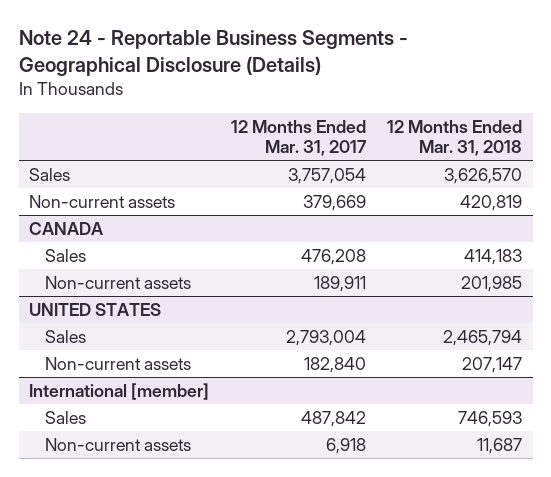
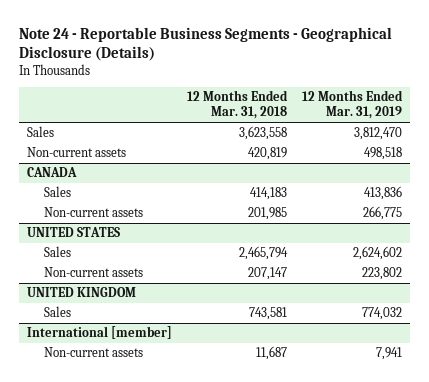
- | 12 Months Ended Mar. 31, 2017 | 12 Months Ended Mar. 31, 2018
+ | 12 Months Ended Mar. 31, 2018 | 12 Months Ended Mar. 31, 2019
- Sales | 3,757,054 | 3,626,570
+ Sales | 3,623,558 | 3,812,470
+ UNITED KINGDOM
+ Sales | 743,581 | 774,032
@ International [member]
- Sales | 487,842 | 746,593

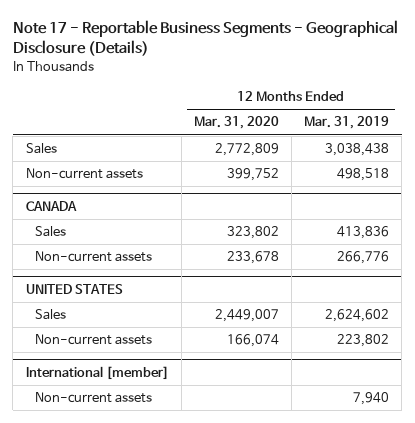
- Note 24 - Reportable Business Segments - Geographical Disclosure (Details)
+ Note 17 - Reportable Business Segments - Geographical Disclosure (Details)
- | 12 Months Ended Mar. 31, 2018 | 12 Months Ended Mar. 31, 2019
+ | 12 Months Ended Mar. 31, 2020 | 12 Months Ended Mar. 31, 2019
- Sales | 3,623,558 | 3,812,470
+ Sales | 2,772,809 | 3,038,438
@ CANADA
- Non-current assets | 201,985 | 266,775
+ Non-current assets | 233,678 | 266,776
- UNITED KINGDOM
- Sales | 743,581 | 774,032
@ International [member]
- Non-current assets | 11,687 | 7,941
+ Non-current assets | | 7,940

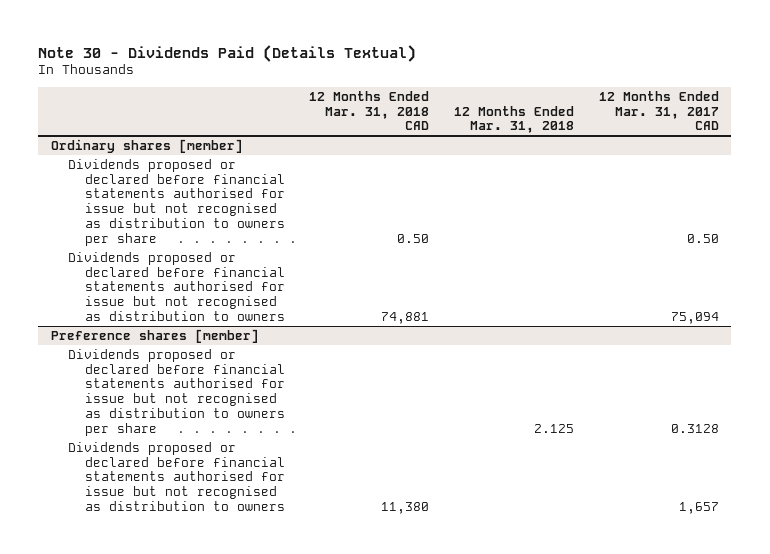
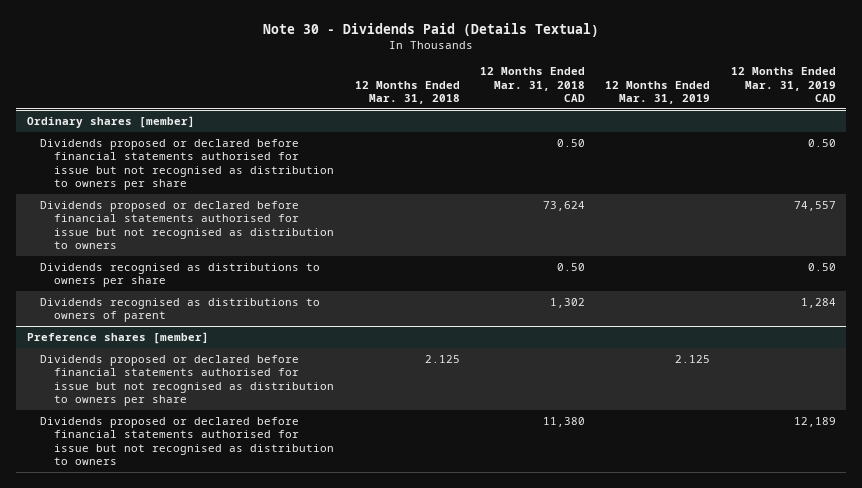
- | 12 Months Ended Mar. 31, 2018 CAD | 12 Months Ended Mar. 31, 2018 | 12 Months Ended Mar. 31, 2017 CAD
+ | 12 Months Ended Mar. 31, 2018 | 12 Months Ended Mar. 31, 2018 CAD | 12 Months Ended Mar. 31, 2019 | 12 Months Ended Mar. 31, 2019 CAD
@ Ordinary shares [member]
- Dividends proposed or declared before financial statements authorised for issue but not recognised as distribution to owners | 74,881 | | 75,094
+ Dividends proposed or declared before financial statements authorised for issue but not recognised as distribution to owners | | 73,624 | | 74,557
+ Dividends recognised as distributions to owners per share | | 0.50 | | 0.50
+ Dividends recognised as distributions to owners of parent | | 1,302 | | 1,284

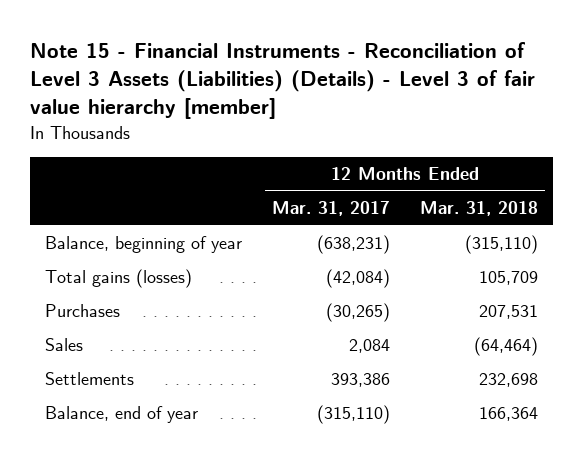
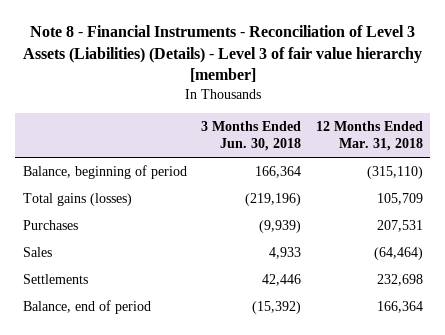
- Note 15 - Financial Instruments - Reconciliation of Level 3 Assets (Liabilities) (Details) - Level 3 of fair value hierarchy [member]
+ Note 8 - Financial Instruments - Reconciliation of Level 3 Assets (Liabilities) (Details) - Level 3 of fair value hierarchy [member]
- | 12 Months Ended Mar. 31, 2017 | 12 Months Ended Mar. 31, 2018
+ | 3 Months Ended Jun. 30, 2018 | 12 Months Ended Mar. 31, 2018
- Balance, beginning of year | (638,231) | (315,110)
+ Balance, beginning of period | 166,364 | (315,110)
- Balance, end of year | (315,110) | 166,364
+ Balance, end of period | (15,392) | 166,364

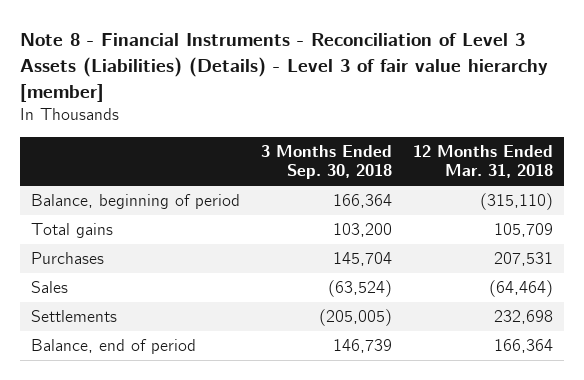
- | 3 Months Ended Jun. 30, 2018 | 12 Months Ended Mar. 31, 2018
+ | 3 Months Ended Sep. 30, 2018 | 12 Months Ended Mar. 31, 2018
- Total gains (losses) | (219,196) | 105,709
+ Total gains | 103,200 | 105,709

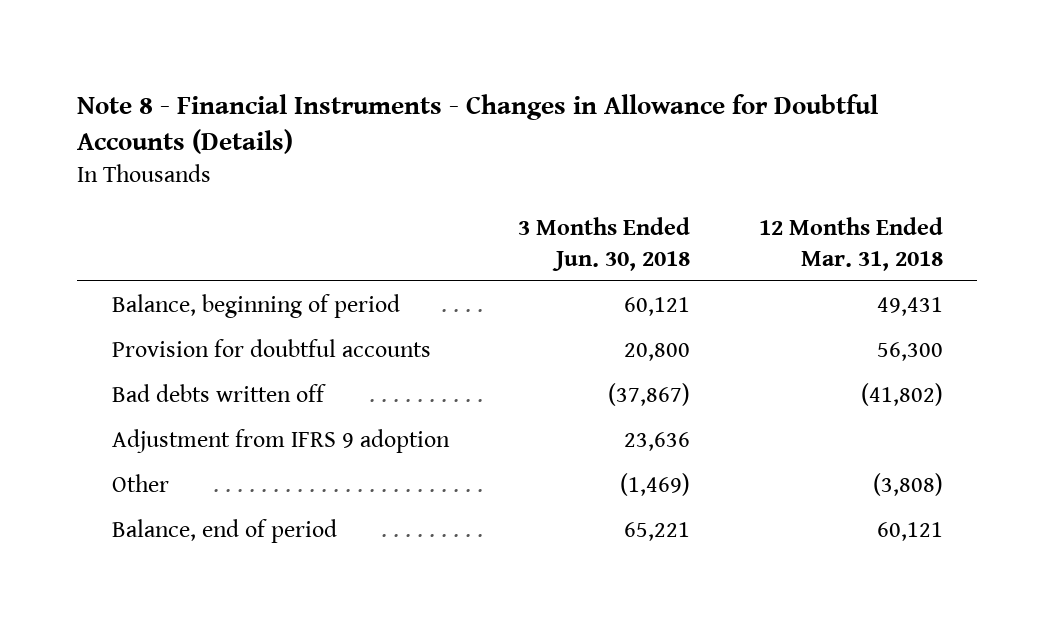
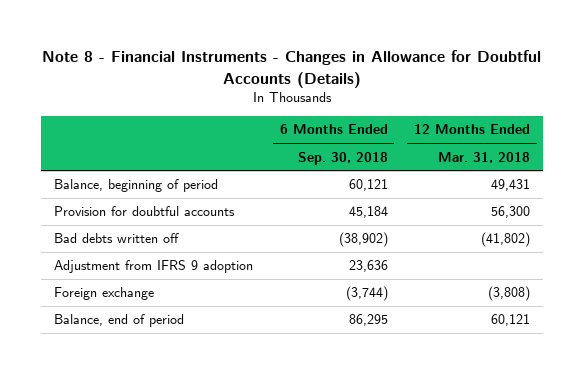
- | 3 Months Ended Jun. 30, 2018 | 12 Months Ended Mar. 31, 2018
+ | 6 Months Ended Sep. 30, 2018 | 12 Months Ended Mar. 31, 2018
- Other | (1,469) | (3,808)
+ Foreign exchange | (3,744) | (3,808)

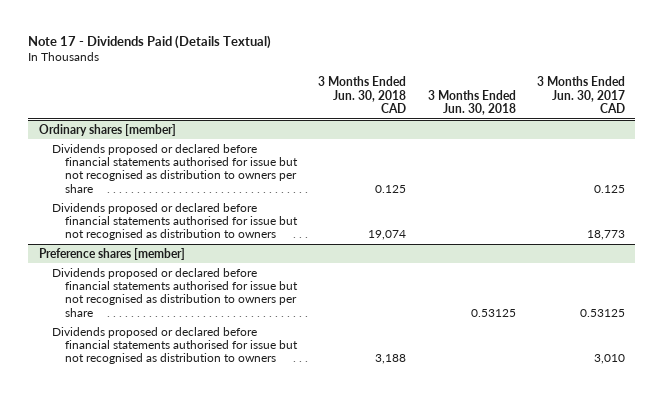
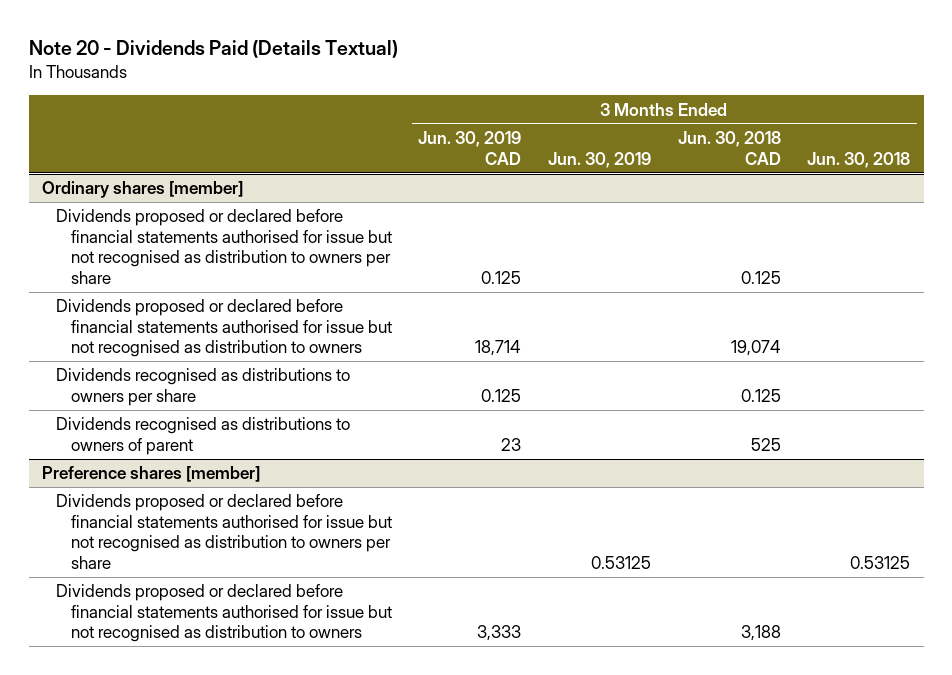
- Note 17 - Dividends Paid (Details Textual)
+ Note 20 - Dividends Paid (Details Textual)
- | 3 Months Ended Jun. 30, 2018 CAD | 3 Months Ended Jun. 30, 2018 | 3 Months Ended Jun. 30, 2017 CAD
+ | 3 Months Ended Jun. 30, 2019 CAD | 3 Months Ended Jun. 30, 2019 | 3 Months Ended Jun. 30, 2018 CAD | 3 Months Ended Jun. 30, 2018
@ Ordinary shares [member]
+ Dividends recognised as distributions to owners per share | 0.125 | | 0.125 |
+ Dividends recognised as distributions to owners of parent | 23 | | 525 |

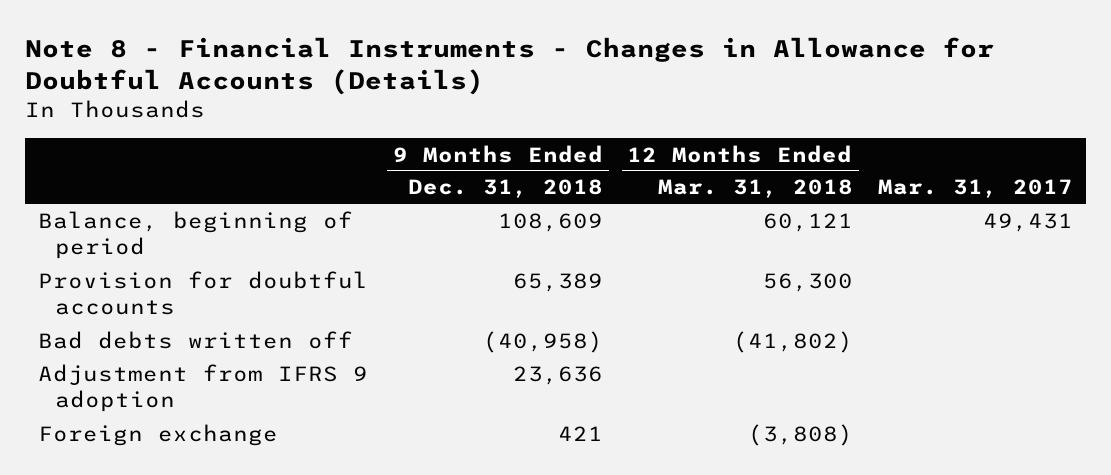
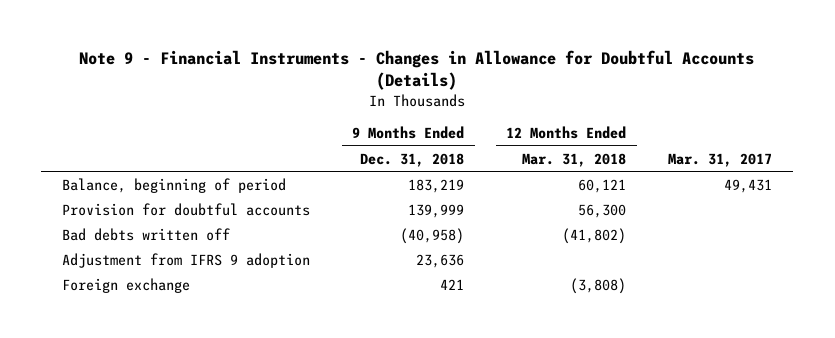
- Note 8 - Financial Instruments - Changes in Allowance for Doubtful Accounts (Details)
+ Note 9 - Financial Instruments - Changes in Allowance for Doubtful Accounts (Details)
- Balance, beginning of period | 108,609 | 60,121 | 49,431
- Provision for doubtful accounts | 65,389 | 56,300 |
+ Balance, beginning of period | 183,219 | 60,121 | 49,431
+ Provision for doubtful accounts | 139,999 | 56,300 |

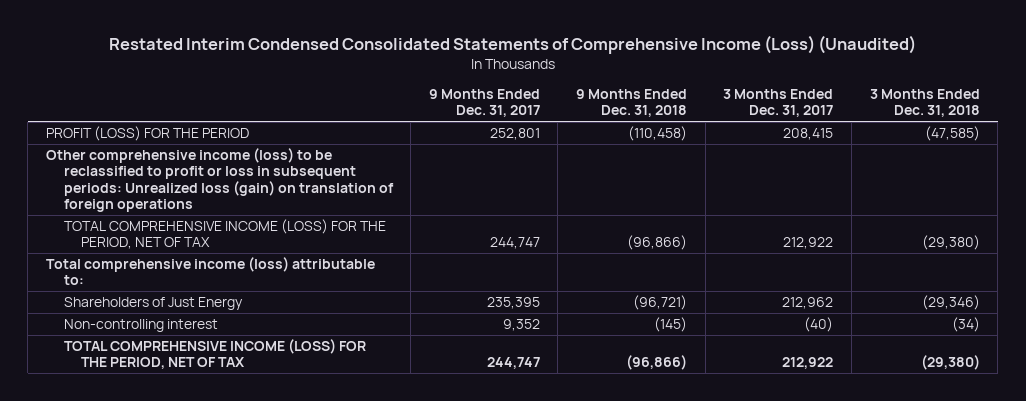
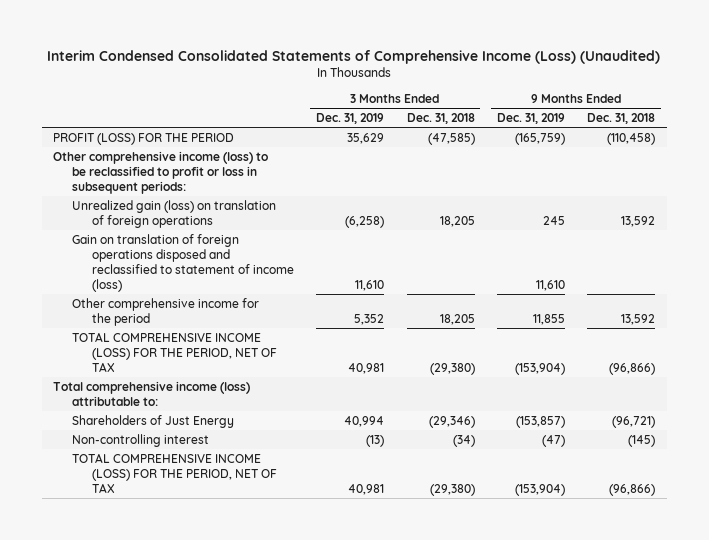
- Restated Interim Condensed Consolidated Statements of Comprehensive Income (Loss) (Unaudited)
+ Interim Condensed Consolidated Statements of Comprehensive Income (Loss) (Unaudited)
- | 9 Months Ended Dec. 31, 2017 | 9 Months Ended Dec. 31, 2018 | 3 Months Ended Dec. 31, 2017 | 3 Months Ended Dec. 31, 2018
+ | 3 Months Ended Dec. 31, 2019 | 3 Months Ended Dec. 31, 2018 | 9 Months Ended Dec. 31, 2019 | 9 Months Ended Dec. 31, 2018
- Other comprehensive income (loss) to be reclassified to profit or loss in subsequent periods: Unrealized loss (gain) on translation of foreign operations
+ Other comprehensive income (loss) to be reclassified to profit or loss in subsequent periods:
+ Unrealized gain (loss) on translation of foreign operations | (6,258) | 18,205 | 245 | 13,592
+ Gain on translation of foreign operations disposed and reclassified to statement of income (loss) | 11,610 | | 11,610 |
+ Other comprehensive income for the period | 5,352 | 18,205 | 11,855 | 13,592

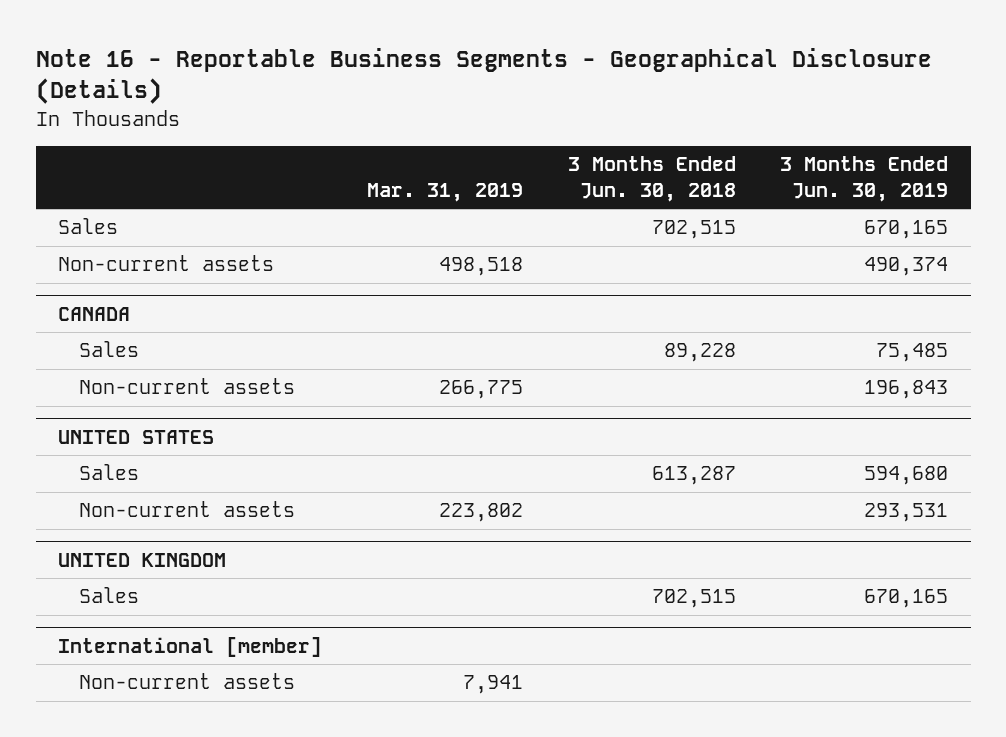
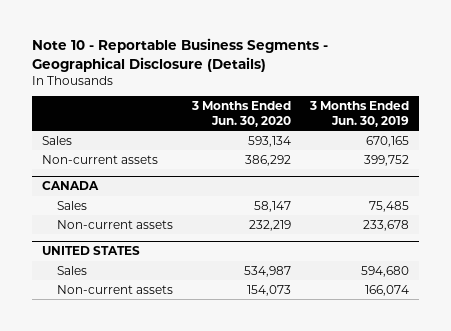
- Note 16 - Reportable Business Segments - Geographical Disclosure (Details)
+ Note 10 - Reportable Business Segments - Geographical Disclosure (Details)
- | Mar. 31, 2019 | 3 Months Ended Jun. 30, 2018 | 3 Months Ended Jun. 30, 2019
+ | 3 Months Ended Jun. 30, 2020 | 3 Months Ended Jun. 30, 2019
- Non-current assets | 498,518 | | 490,374
+ Non-current assets | 386,292 | 399,752
@ CANADA
- Non-current assets | 266,775 | | 196,843
+ Non-current assets | 232,219 | 233,678
@ UNITED STATES
- Non-current assets | 223,802 | | 293,531
- UNITED KINGDOM
- Sales | | 702,515 | 670,165
- International [member]
- Non-current assets | 7,941 | |
@ UNITED STATES
+ Non-current assets | 154,073 | 166,074

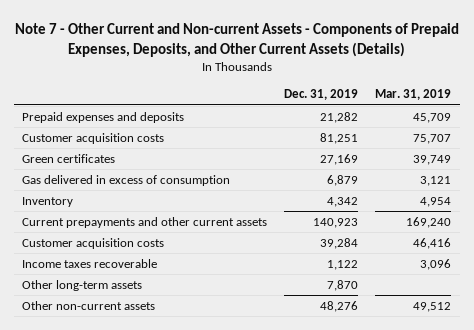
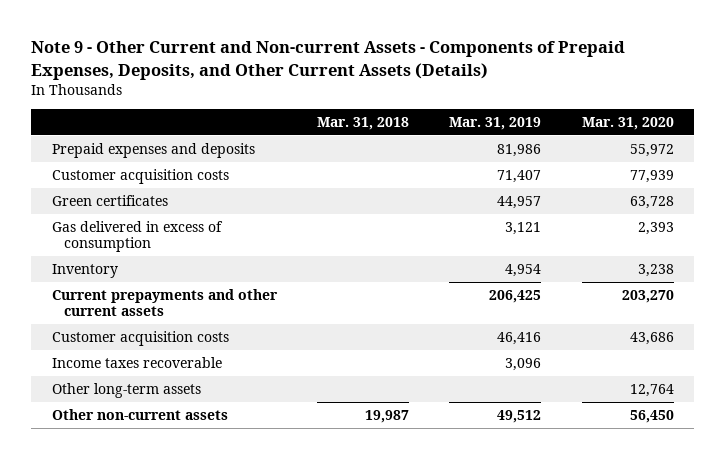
- Note 7 - Other Current and Non-current Assets - Components of Prepaid Expenses, Deposits, and Other Current Assets (Details)
+ Note 9 - Other Current and Non-current Assets - Components of Prepaid Expenses, Deposits, and Other Current Assets (Details)
- | Dec. 31, 2019 | Mar. 31, 2019
+ | Mar. 31, 2018 | Mar. 31, 2019 | Mar. 31, 2020
- Prepaid expenses and deposits | 21,282 | 45,709
- Customer acquisition costs | 81,251 | 75,707
- Green certificates | 27,169 | 39,749
+ Prepaid expenses and deposits | | 81,986 | 55,972
+ Customer acquisition costs | | 71,407 | 77,939
+ Green certificates | | 44,957 | 63,728
- Current prepayments and other current assets | 140,923 | 169,240
+ Current prepayments and other current assets | | 206,425 | 203,270

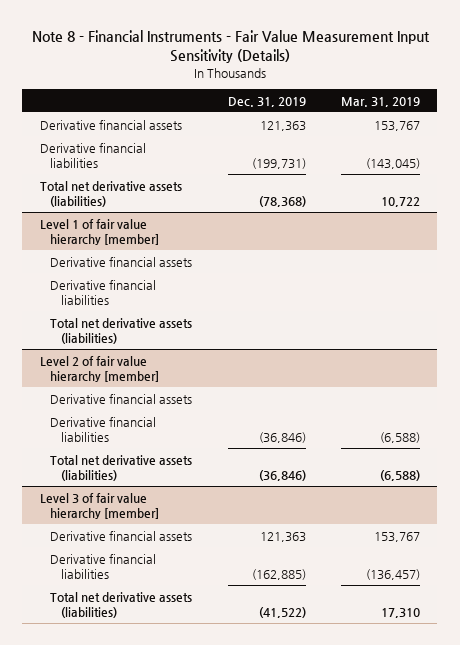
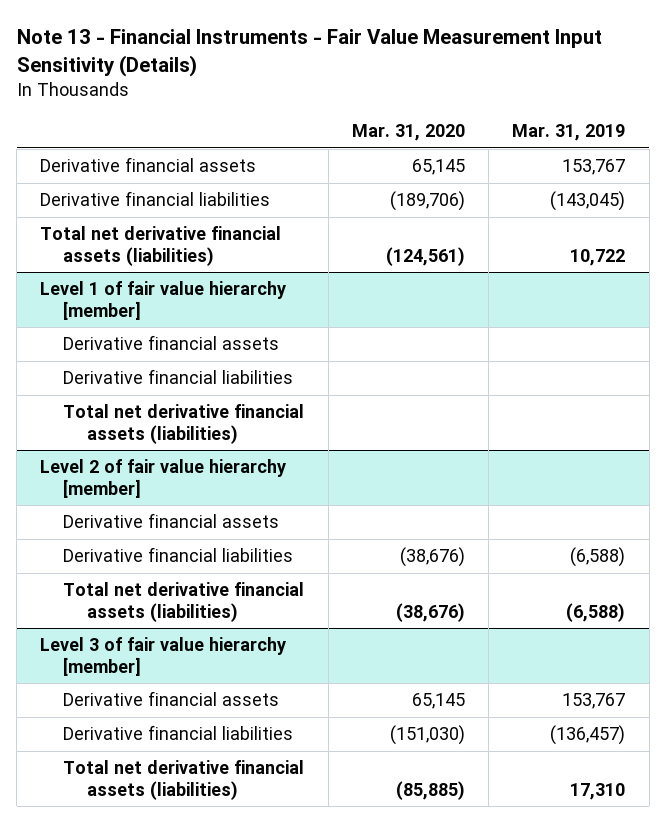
- Note 8 - Financial Instruments - Fair Value Measurement Input Sensitivity (Details)
+ Note 13 - Financial Instruments - Fair Value Measurement Input Sensitivity (Details)
- | Dec. 31, 2019 | Mar. 31, 2019
+ | Mar. 31, 2020 | Mar. 31, 2019
- Total net derivative assets (liabilities) | (78,368) | 10,722
+ Total net derivative financial assets (liabilities) | (124,561) | 10,722
@ Level 1 of fair value hierarchy [member]
- Total net derivative assets (liabilities)
+ Total net derivative financial assets (liabilities)
@ Level 2 of fair value hierarchy [member]
- Total net derivative assets (liabilities) | (36,846) | (6,588)
+ Total net derivative financial assets (liabilities) | (38,676) | (6,588)
@ Level 3 of fair value hierarchy [member]
- Total net derivative assets (liabilities) | (41,522) | 17,310
+ Total net derivative financial assets (liabilities) | (85,885) | 17,310

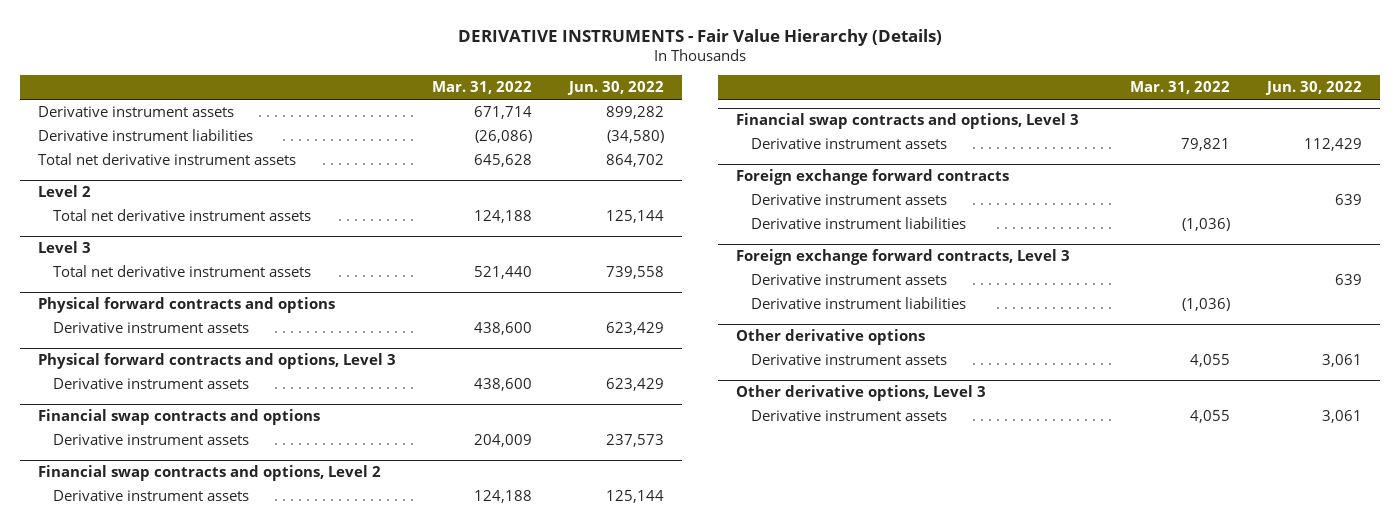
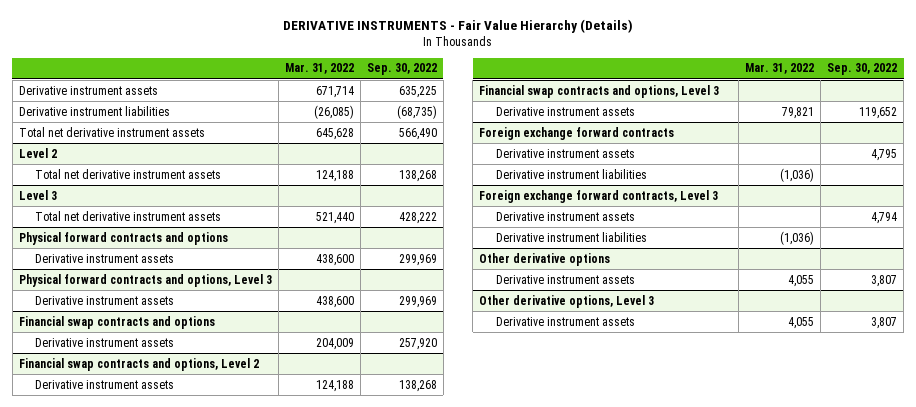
- | Mar. 31, 2022 | Jun. 30, 2022
+ | Mar. 31, 2022 | Sep. 30, 2022
- Derivative instrument liabilities | (26,086) | (34,580)
+ Derivative instrument liabilities | (26,085) | (68,735)

